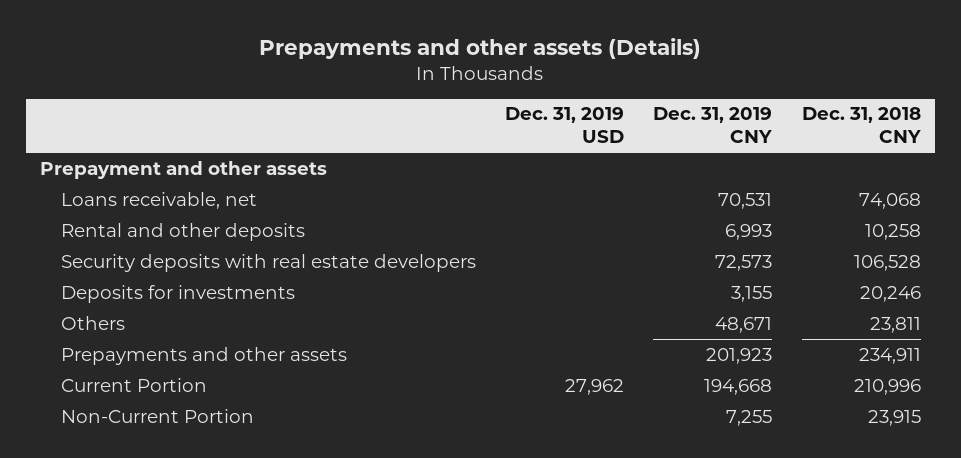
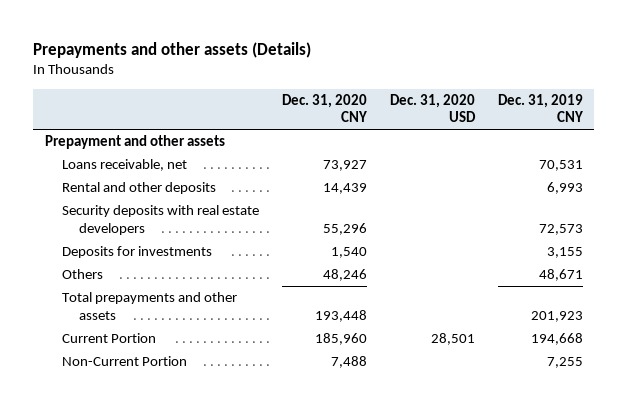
- | Dec. 31, 2019 USD | Dec. 31, 2019 CNY | Dec. 31, 2018 CNY
+ | Dec. 31, 2020 CNY | Dec. 31, 2020 USD | Dec. 31, 2019 CNY
- Prepayments and other assets | | 201,923 | 234,911
+ Total prepayments and other assets | 193,448 | | 201,923

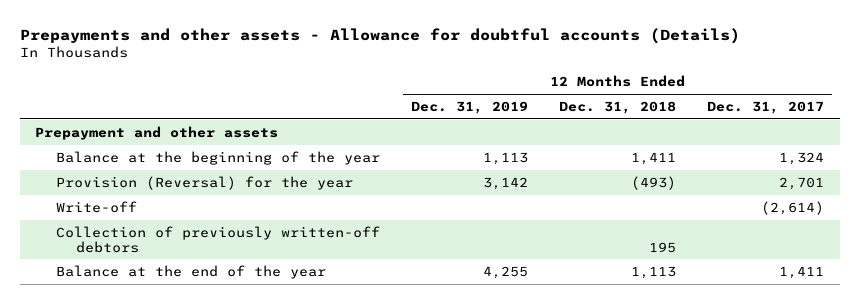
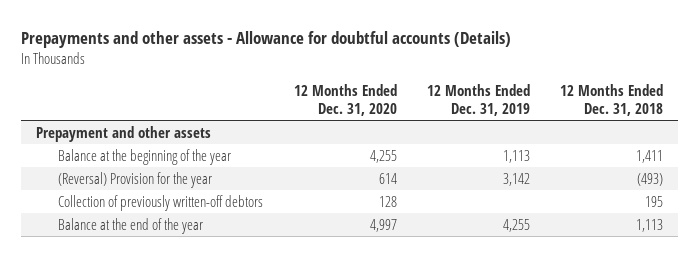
- | 12 Months Ended Dec. 31, 2019 | 12 Months Ended Dec. 31, 2018 | 12 Months Ended Dec. 31, 2017
+ | 12 Months Ended Dec. 31, 2020 | 12 Months Ended Dec. 31, 2019 | 12 Months Ended Dec. 31, 2018
- Provision (Reversal) for the year | 3,142 | (493) | 2,701
- Write-off | | | (2,614)
+ (Reversal) Provision for the year | 614 | 3,142 | (493)

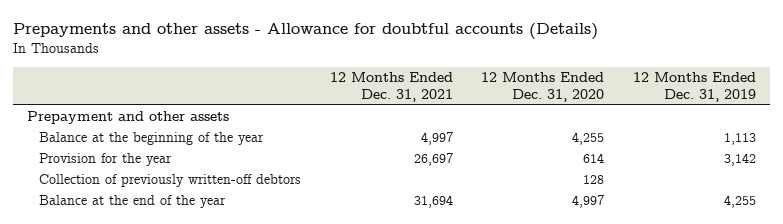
- | 12 Months Ended Dec. 31, 2020 | 12 Months Ended Dec. 31, 2019 | 12 Months Ended Dec. 31, 2018
+ | 12 Months Ended Dec. 31, 2021 | 12 Months Ended Dec. 31, 2020 | 12 Months Ended Dec. 31, 2019
- (Reversal) Provision for the year | 614 | 3,142 | (493)
+ Provision for the year | 26,697 | 614 | 3,142

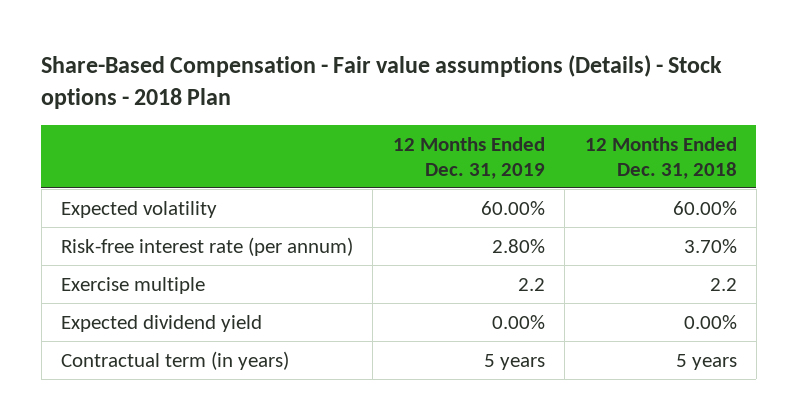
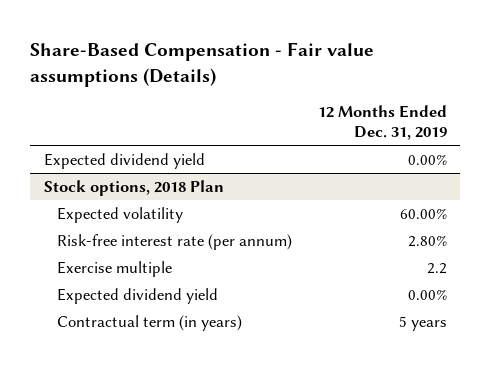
- Share-Based Compensation - Fair value assumptions (Details) - Stock options - 2018 Plan
+ Share-Based Compensation - Fair value assumptions (Details)
- | 12 Months Ended Dec. 31, 2019 | 12 Months Ended Dec. 31, 2018
+ | 12 Months Ended Dec. 31, 2019
+ Expected dividend yield | 0.00%
+ Stock options, 2018 Plan

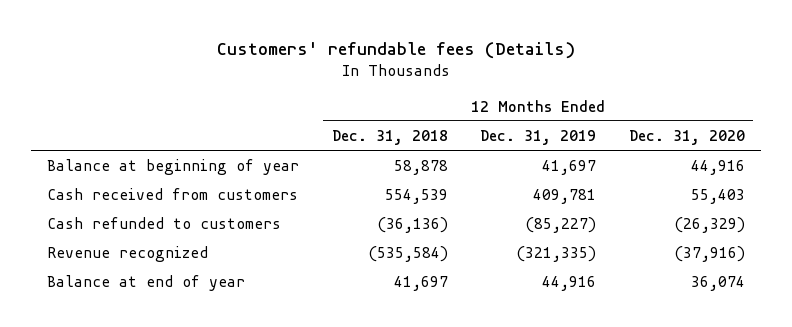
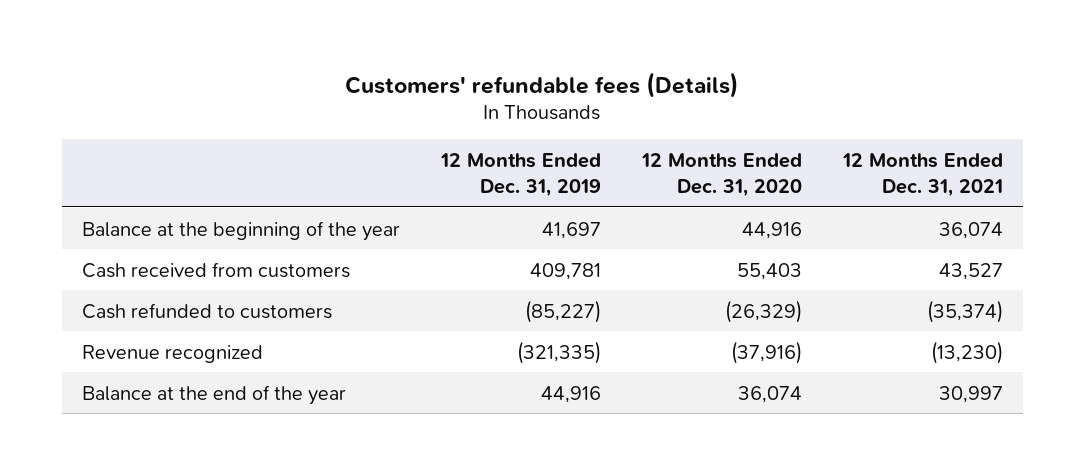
- | 12 Months Ended Dec. 31, 2018 | 12 Months Ended Dec. 31, 2019 | 12 Months Ended Dec. 31, 2020
+ | 12 Months Ended Dec. 31, 2019 | 12 Months Ended Dec. 31, 2020 | 12 Months Ended Dec. 31, 2021
- Balance at beginning of year | 58,878 | 41,697 | 44,916
+ Balance at the beginning of the year | 41,697 | 44,916 | 36,074
- Balance at end of year | 41,697 | 44,916 | 36,074
+ Balance at the end of the year | 44,916 | 36,074 | 30,997

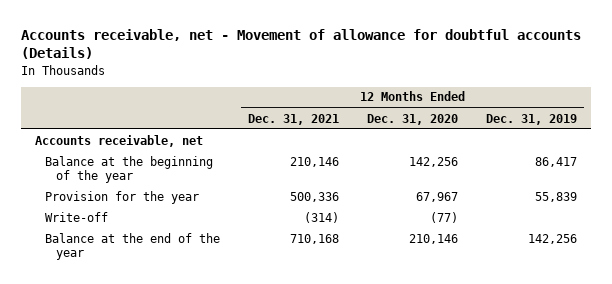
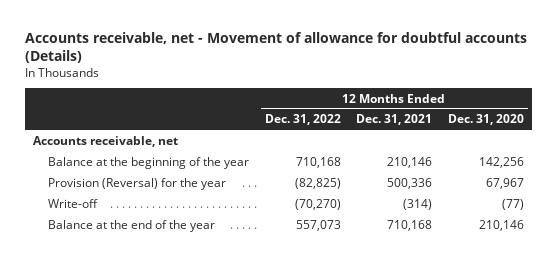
- | 12 Months Ended Dec. 31, 2021 | 12 Months Ended Dec. 31, 2020 | 12 Months Ended Dec. 31, 2019
+ | 12 Months Ended Dec. 31, 2022 | 12 Months Ended Dec. 31, 2021 | 12 Months Ended Dec. 31, 2020
- Provision for the year | 500,336 | 67,967 | 55,839
+ Provision (Reversal) for the year | (82,825) | 500,336 | 67,967

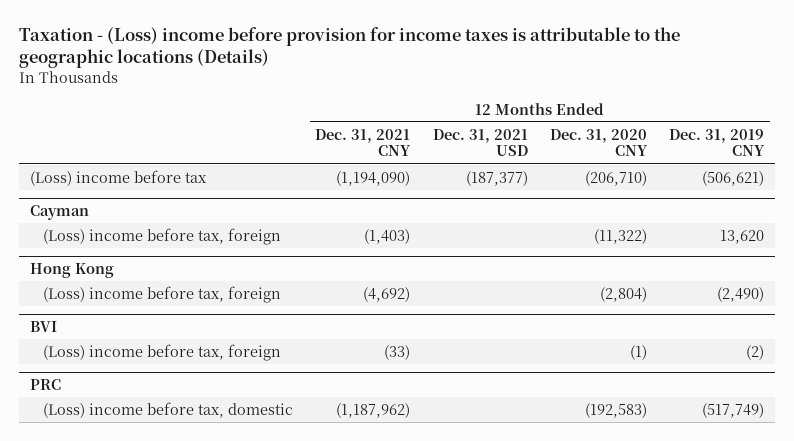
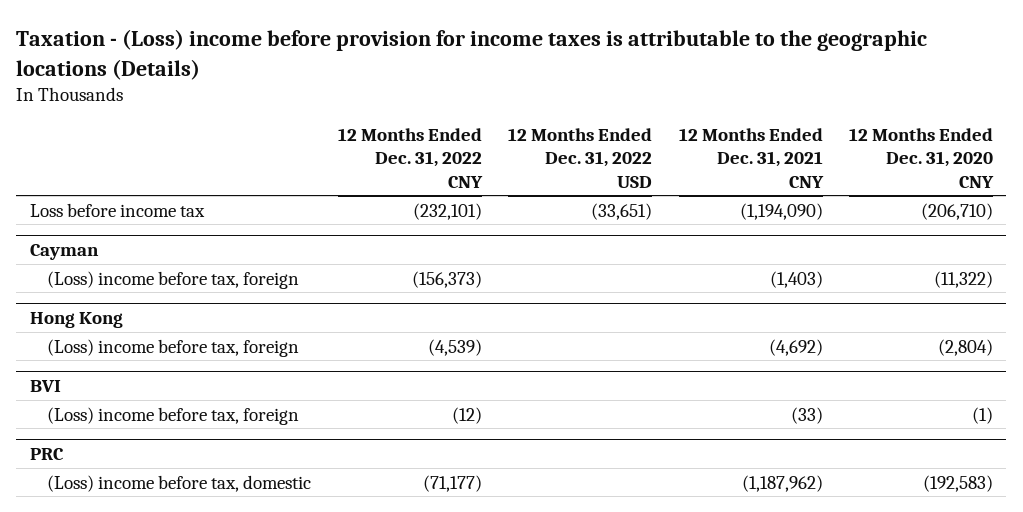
- | 12 Months Ended Dec. 31, 2021 CNY | 12 Months Ended Dec. 31, 2021 USD | 12 Months Ended Dec. 31, 2020 CNY | 12 Months Ended Dec. 31, 2019 CNY
+ | 12 Months Ended Dec. 31, 2022 CNY | 12 Months Ended Dec. 31, 2022 USD | 12 Months Ended Dec. 31, 2021 CNY | 12 Months Ended Dec. 31, 2020 CNY
- (Loss) income before tax | (1,194,090) | (187,377) | (206,710) | (506,621)
+ Loss before income tax | (232,101) | (33,651) | (1,194,090) | (206,710)

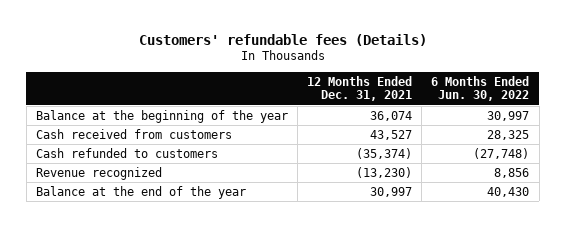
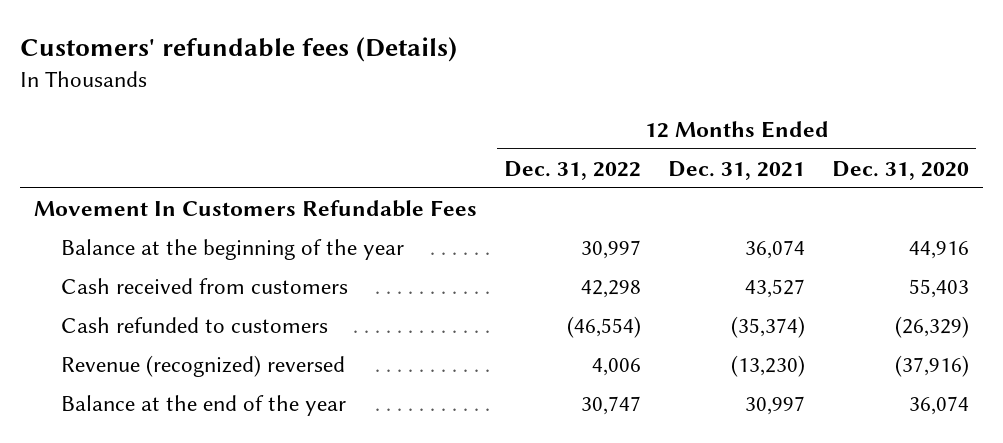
- | 12 Months Ended Dec. 31, 2021 | 6 Months Ended Jun. 30, 2022
+ | 12 Months Ended Dec. 31, 2022 | 12 Months Ended Dec. 31, 2021 | 12 Months Ended Dec. 31, 2020
+ Movement In Customers Refundable Fees
- Revenue recognized | (13,230) | 8,856
+ Revenue (recognized) reversed | 4,006 | (13,230) | (37,916)

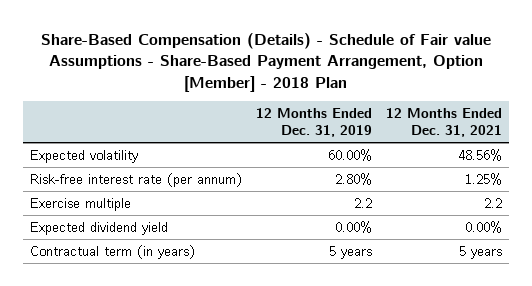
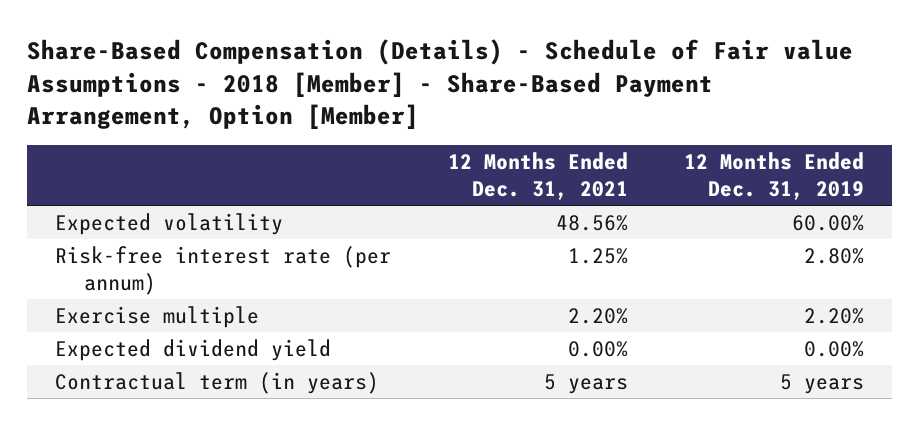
- Share-Based Compensation (Details) - Schedule of Fair value Assumptions - Share-Based Payment Arrangement, Option [Member] - 2018 Plan
+ Share-Based Compensation (Details) - Schedule of Fair value Assumptions - 2018 [Member] - Share-Based Payment Arrangement, Option [Member]
- | 12 Months Ended Dec. 31, 2019 | 12 Months Ended Dec. 31, 2021
+ | 12 Months Ended Dec. 31, 2021 | 12 Months Ended Dec. 31, 2019
- Exercise multiple | 2.2 | 2.2
+ Exercise multiple | 2.20% | 2.20%

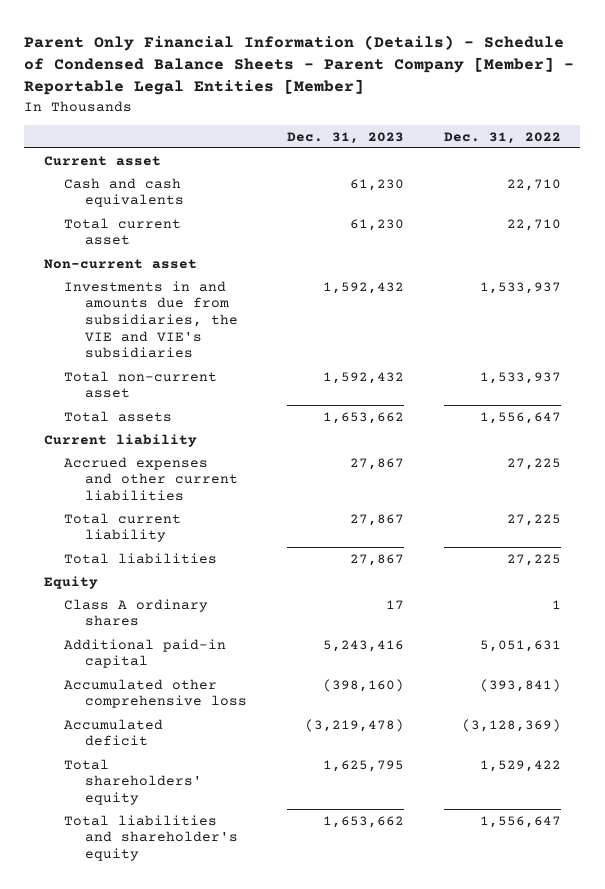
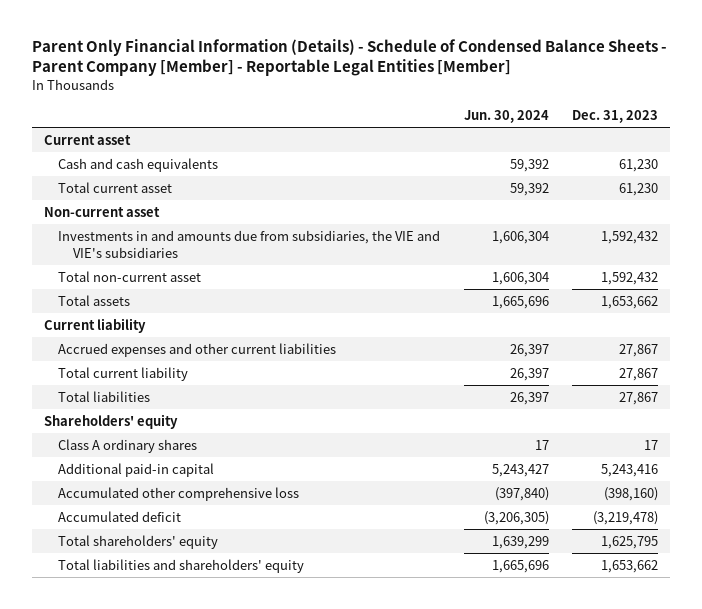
- | Dec. 31, 2023 | Dec. 31, 2022
+ | Jun. 30, 2024 | Dec. 31, 2023
- Equity
+ Shareholders' equity
- Total liabilities and shareholder's equity | 1,653,662 | 1,556,647
+ Total liabilities and shareholders' equity | 1,665,696 | 1,653,662

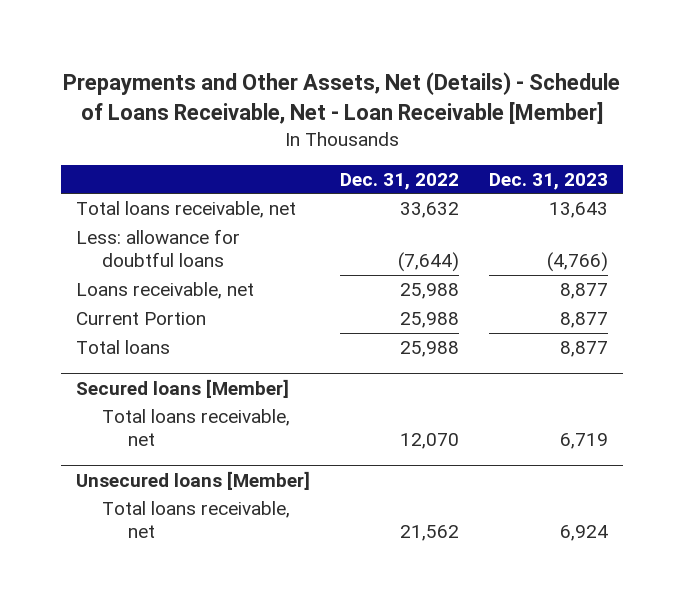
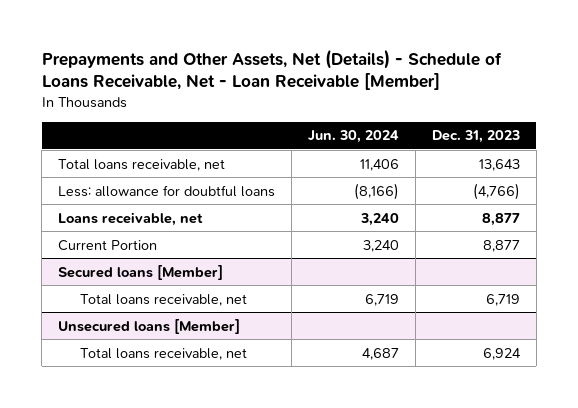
- | Dec. 31, 2022 | Dec. 31, 2023
+ | Jun. 30, 2024 | Dec. 31, 2023
- Total loans | 25,988 | 8,877

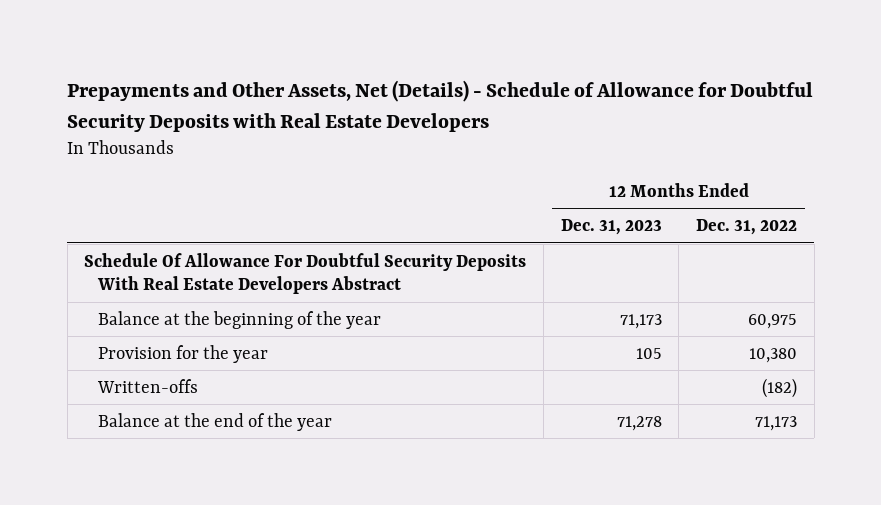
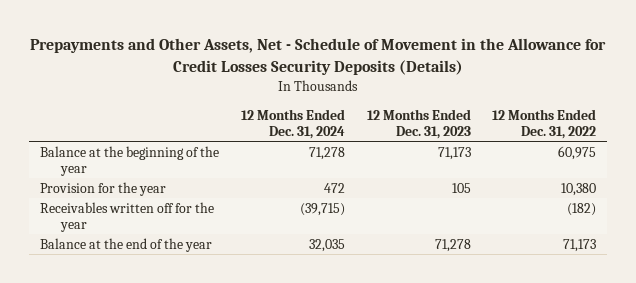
- Prepayments and Other Assets, Net (Details) - Schedule of Allowance for Doubtful Security Deposits with Real Estate Developers
+ Prepayments and Other Assets, Net - Schedule of Movement in the Allowance for Credit Losses Security Deposits (Details)
- | 12 Months Ended Dec. 31, 2023 | 12 Months Ended Dec. 31, 2022
+ | 12 Months Ended Dec. 31, 2024 | 12 Months Ended Dec. 31, 2023 | 12 Months Ended Dec. 31, 2022
- Schedule Of Allowance For Doubtful Security Deposits With Real Estate Developers Abstract
- Written-offs | | (182)
+ Receivables written off for the year | (39,715) | | (182)

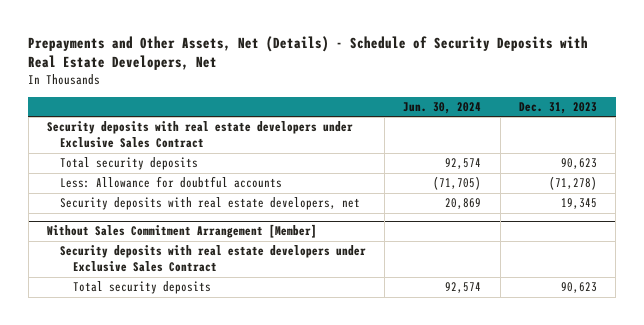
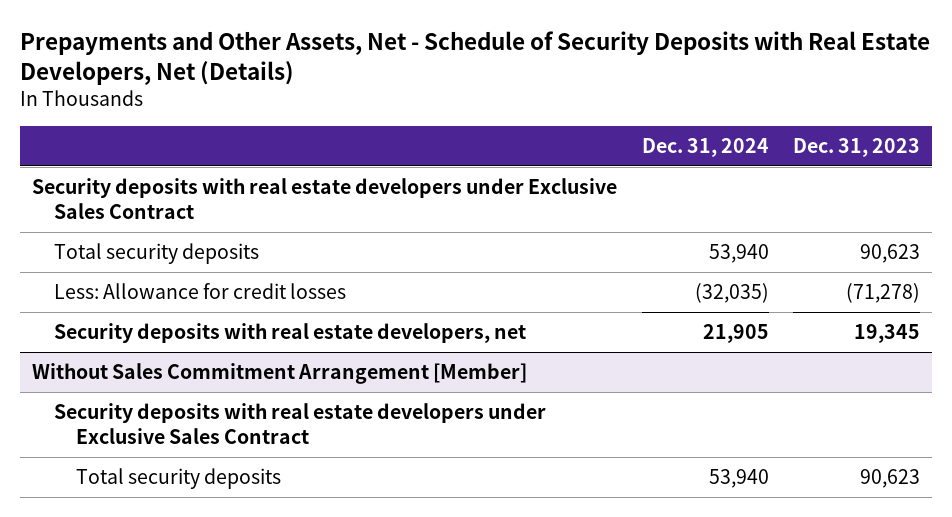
- Prepayments and Other Assets, Net (Details) - Schedule of Security Deposits with Real Estate Developers, Net
+ Prepayments and Other Assets, Net - Schedule of Security Deposits with Real Estate Developers, Net (Details)
- | Jun. 30, 2024 | Dec. 31, 2023
+ | Dec. 31, 2024 | Dec. 31, 2023
- Less: Allowance for doubtful accounts | (71,705) | (71,278)
+ Less: Allowance for credit losses | (32,035) | (71,278)

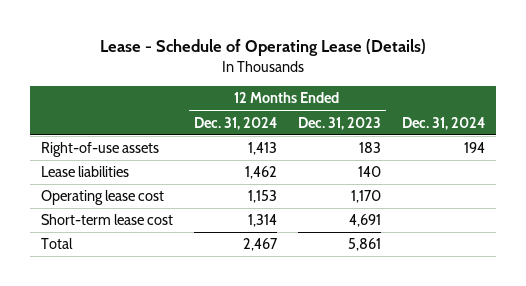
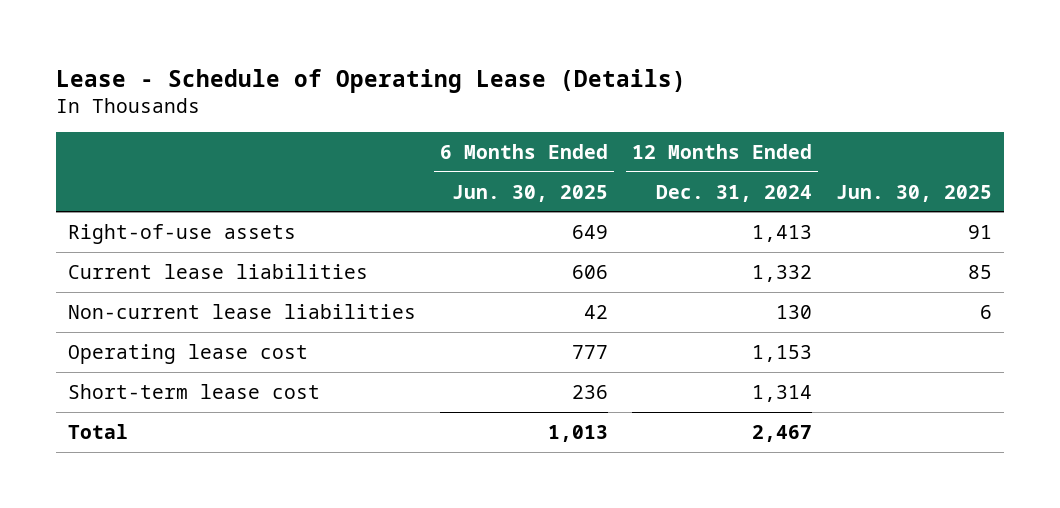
- | 12 Months Ended Dec. 31, 2024 | 12 Months Ended Dec. 31, 2023 | Dec. 31, 2024
+ | 6 Months Ended Jun. 30, 2025 | 12 Months Ended Dec. 31, 2024 | Jun. 30, 2025
- Lease liabilities | 1,462 | 140 |
+ Current lease liabilities | 606 | 1,332 | 85
+ Non-current lease liabilities | 42 | 130 | 6

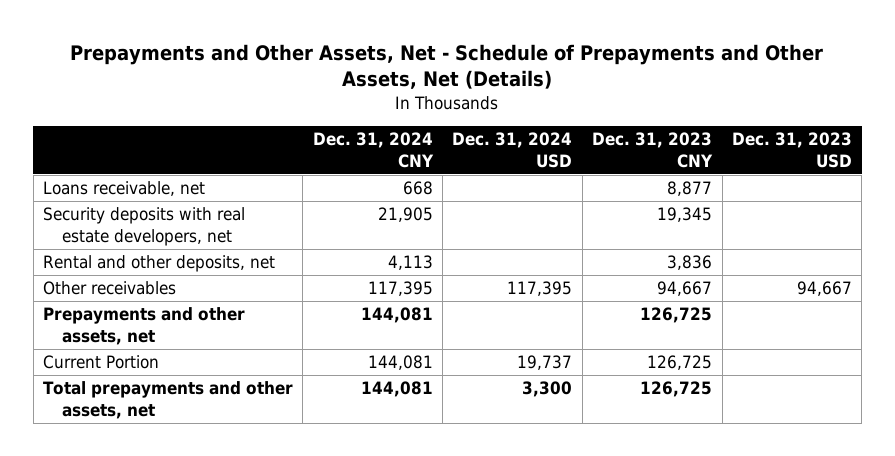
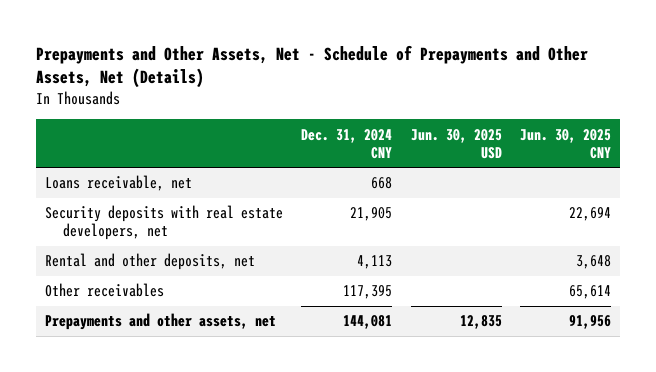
- | Dec. 31, 2024 CNY | Dec. 31, 2024 USD | Dec. 31, 2023 CNY | Dec. 31, 2023 USD
+ | Dec. 31, 2024 CNY | Jun. 30, 2025 USD | Jun. 30, 2025 CNY
- Current Portion | 144,081 | 19,737 | 126,725 |
- Total prepayments and other assets, net | 144,081 | 3,300 | 126,725 |

